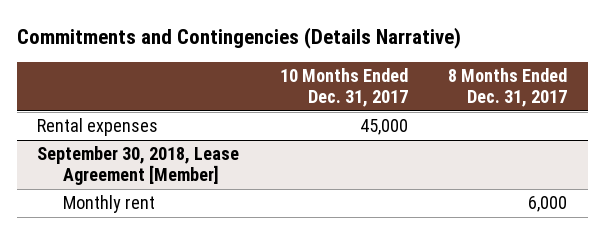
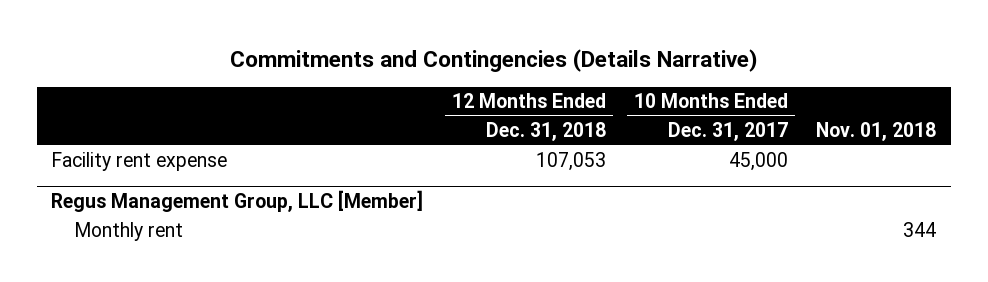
- | 10 Months Ended Dec. 31, 2017 | 8 Months Ended Dec. 31, 2017
+ | 12 Months Ended Dec. 31, 2018 | 10 Months Ended Dec. 31, 2017 | Nov. 01, 2018
- Rental expenses | 45,000 |
- September 30, 2018, Lease Agreement [Member]
- Monthly rent | | 6,000
+ Facility rent expense | 107,053 | 45,000 |
+ Regus Management Group, LLC [Member]
+ Monthly rent | | | 344

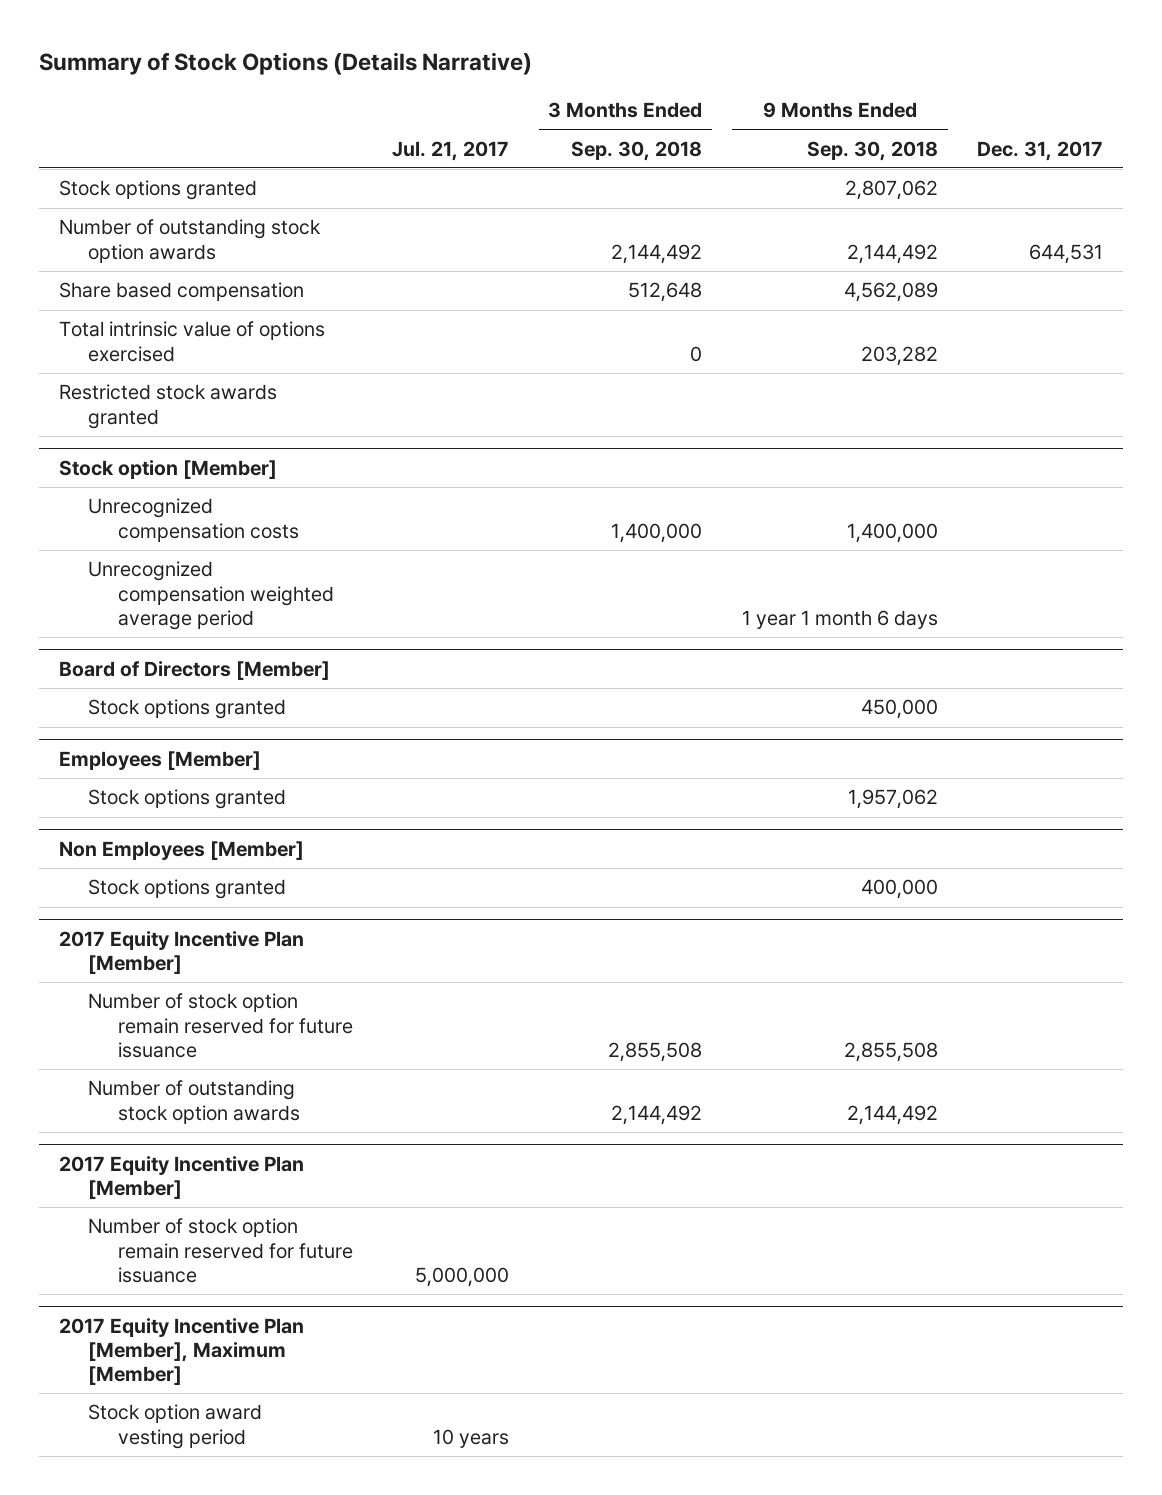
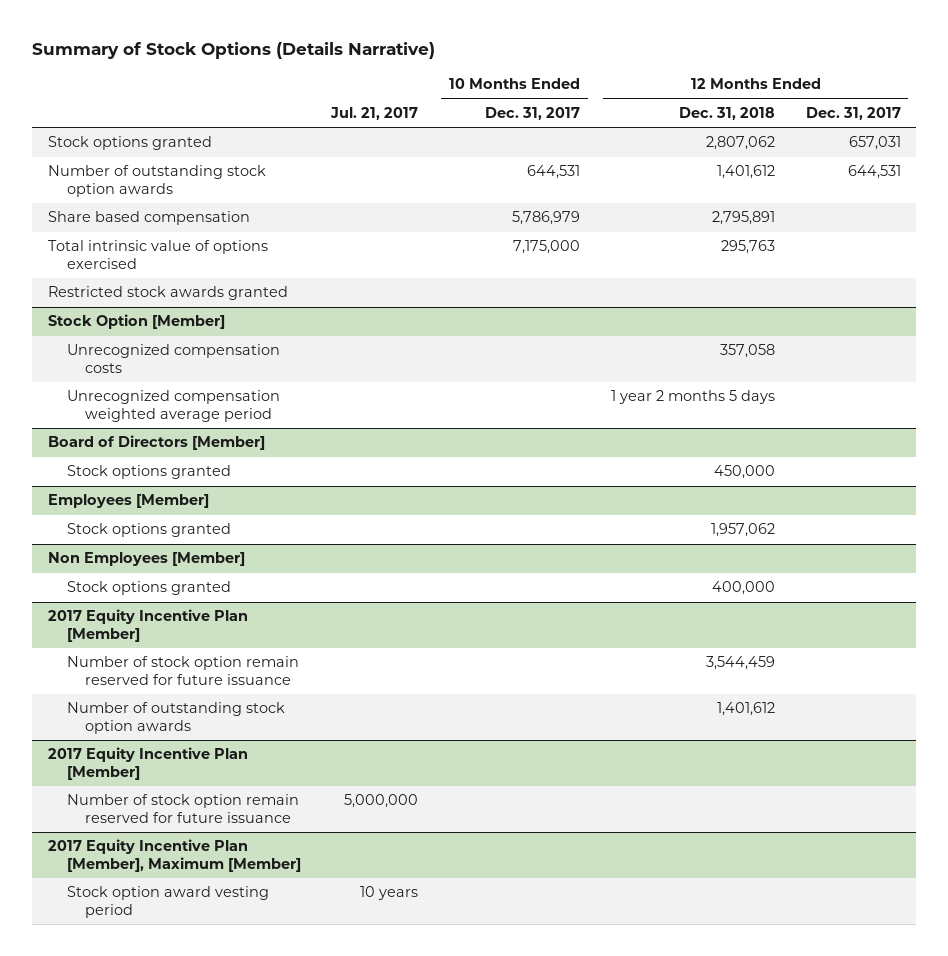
- | Jul. 21, 2017 | 3 Months Ended Sep. 30, 2018 | 9 Months Ended Sep. 30, 2018 | Dec. 31, 2017
+ | Jul. 21, 2017 | 10 Months Ended Dec. 31, 2017 | 12 Months Ended Dec. 31, 2018 | 12 Months Ended Dec. 31, 2017
- Stock option [Member]
+ Stock Option [Member]

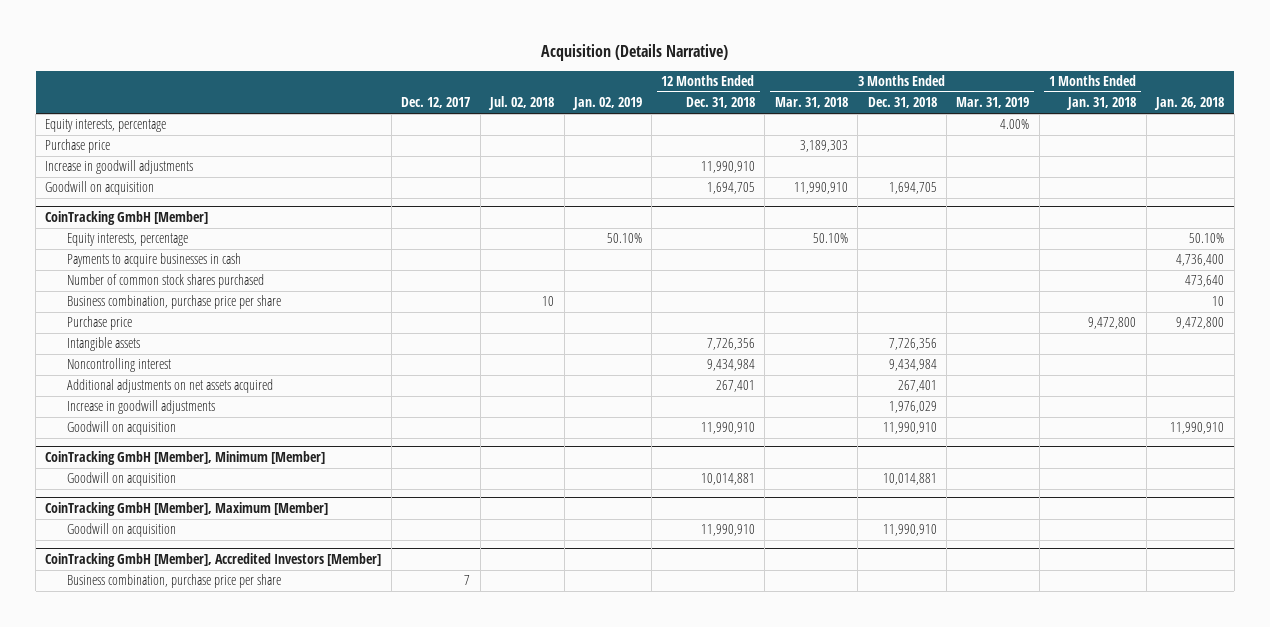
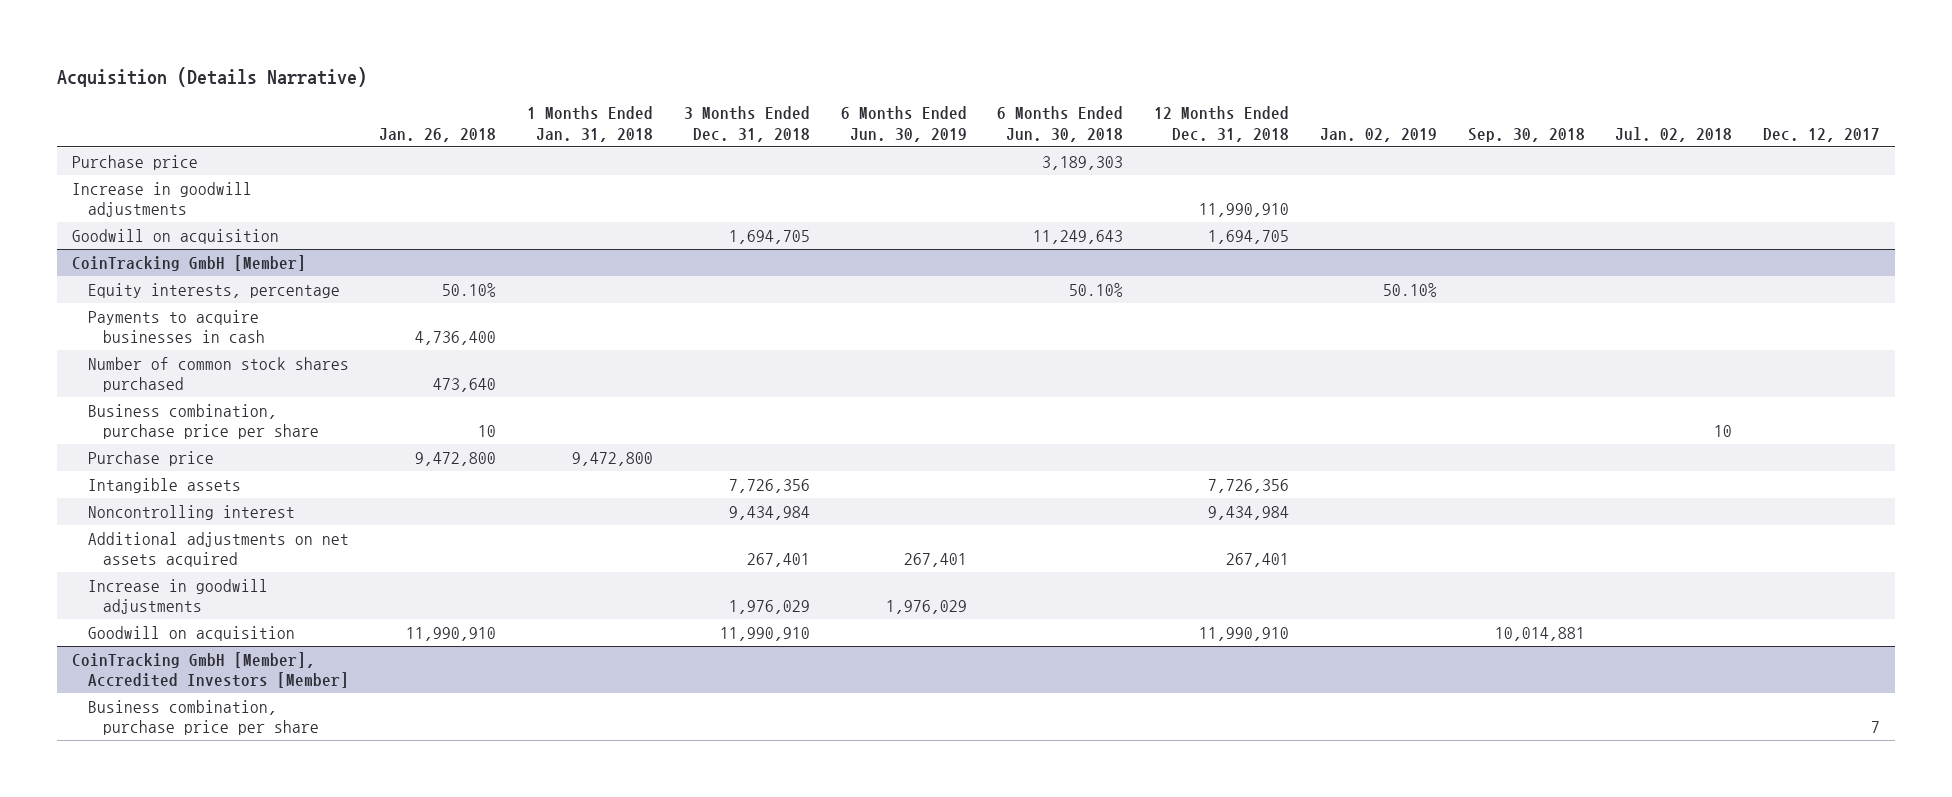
- | Dec. 12, 2017 | Jul. 02, 2018 | Jan. 02, 2019 | 12 Months Ended Dec. 31, 2018 | 3 Months Ended Mar. 31, 2018 | 3 Months Ended Dec. 31, 2018 | 3 Months Ended Mar. 31, 2019 | 1 Months Ended Jan. 31, 2018 | Jan. 26, 2018
+ | Jan. 26, 2018 | 1 Months Ended Jan. 31, 2018 | 3 Months Ended Dec. 31, 2018 | 6 Months Ended Jun. 30, 2019 | 6 Months Ended Jun. 30, 2018 | 12 Months Ended Dec. 31, 2018 | Jan. 02, 2019 | Sep. 30, 2018 | Jul. 02, 2018 | Dec. 12, 2017
- Equity interests, percentage | | | | | | | 4.00% | |
- CoinTracking GmbH [Member], Minimum [Member]
- Goodwill on acquisition | | | | 10,014,881 | | 10,014,881 | | |
- CoinTracking GmbH [Member], Maximum [Member]
- Goodwill on acquisition | | | | 11,990,910 | | 11,990,910 | | |

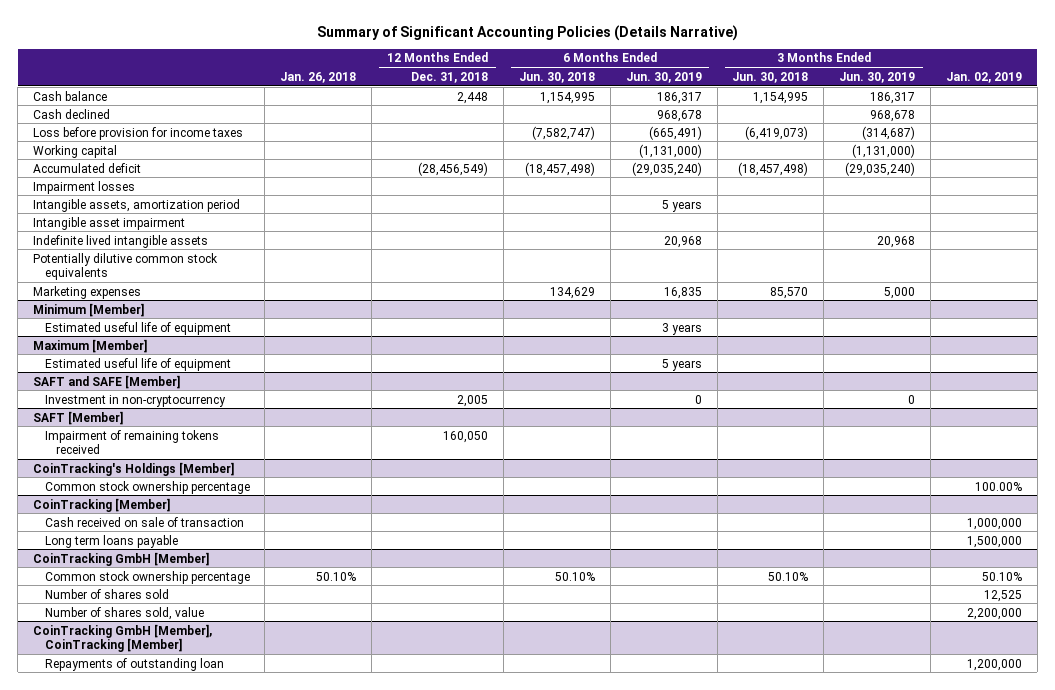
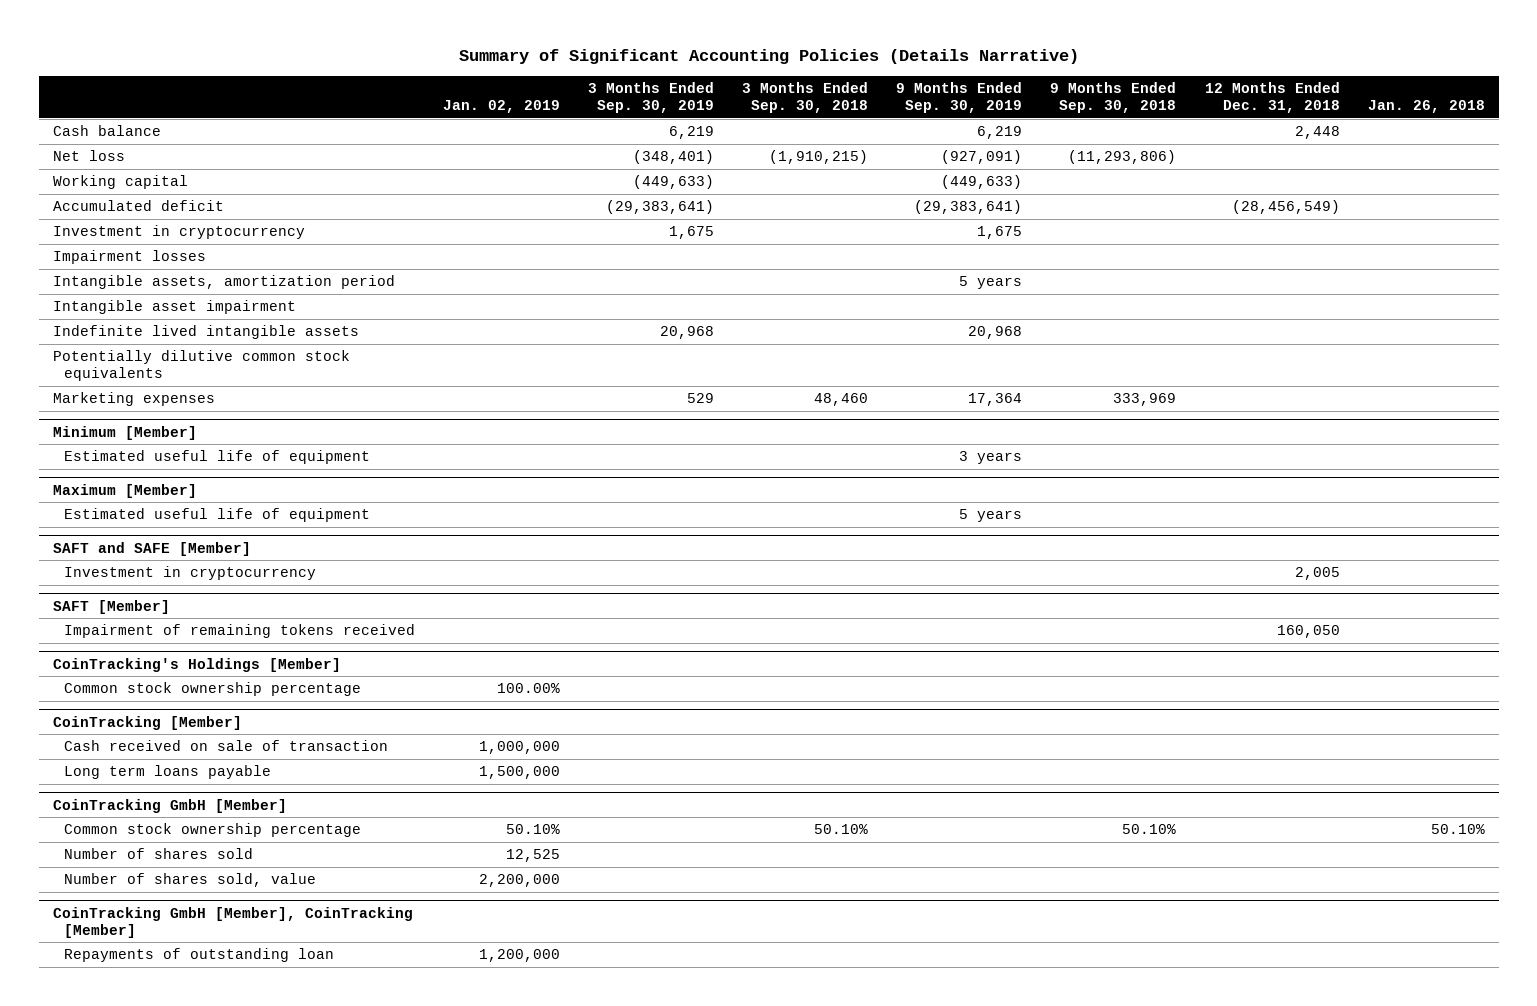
- | Jan. 26, 2018 | 12 Months Ended Dec. 31, 2018 | 6 Months Ended Jun. 30, 2018 | 6 Months Ended Jun. 30, 2019 | 3 Months Ended Jun. 30, 2018 | 3 Months Ended Jun. 30, 2019 | Jan. 02, 2019
+ | Jan. 02, 2019 | 3 Months Ended Sep. 30, 2019 | 3 Months Ended Sep. 30, 2018 | 9 Months Ended Sep. 30, 2019 | 9 Months Ended Sep. 30, 2018 | 12 Months Ended Dec. 31, 2018 | Jan. 26, 2018
- Cash declined | | | | 968,678 | | 968,678 |
- Loss before provision for income taxes | | | (7,582,747) | (665,491) | (6,419,073) | (314,687) |
+ Net loss | | (348,401) | (1,910,215) | (927,091) | (11,293,806) | |
+ Investment in cryptocurrency | | 1,675 | | 1,675 | | |
@ SAFT and SAFE [Member]
- Investment in non-cryptocurrency | | 2,005 | | 0 | | 0 |
+ Investment in cryptocurrency | | | | | | 2,005 |

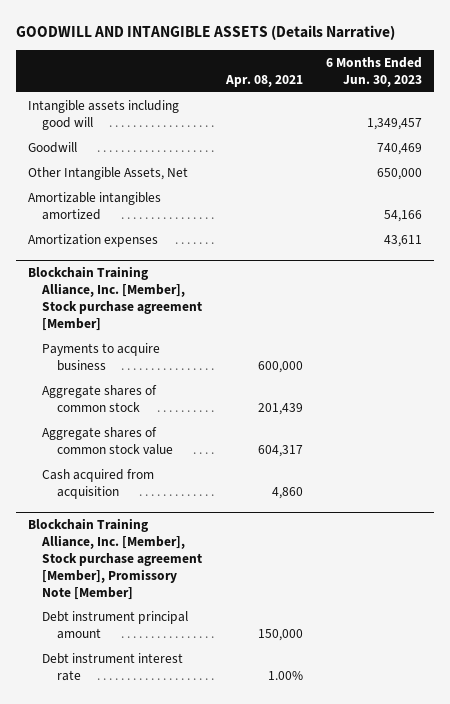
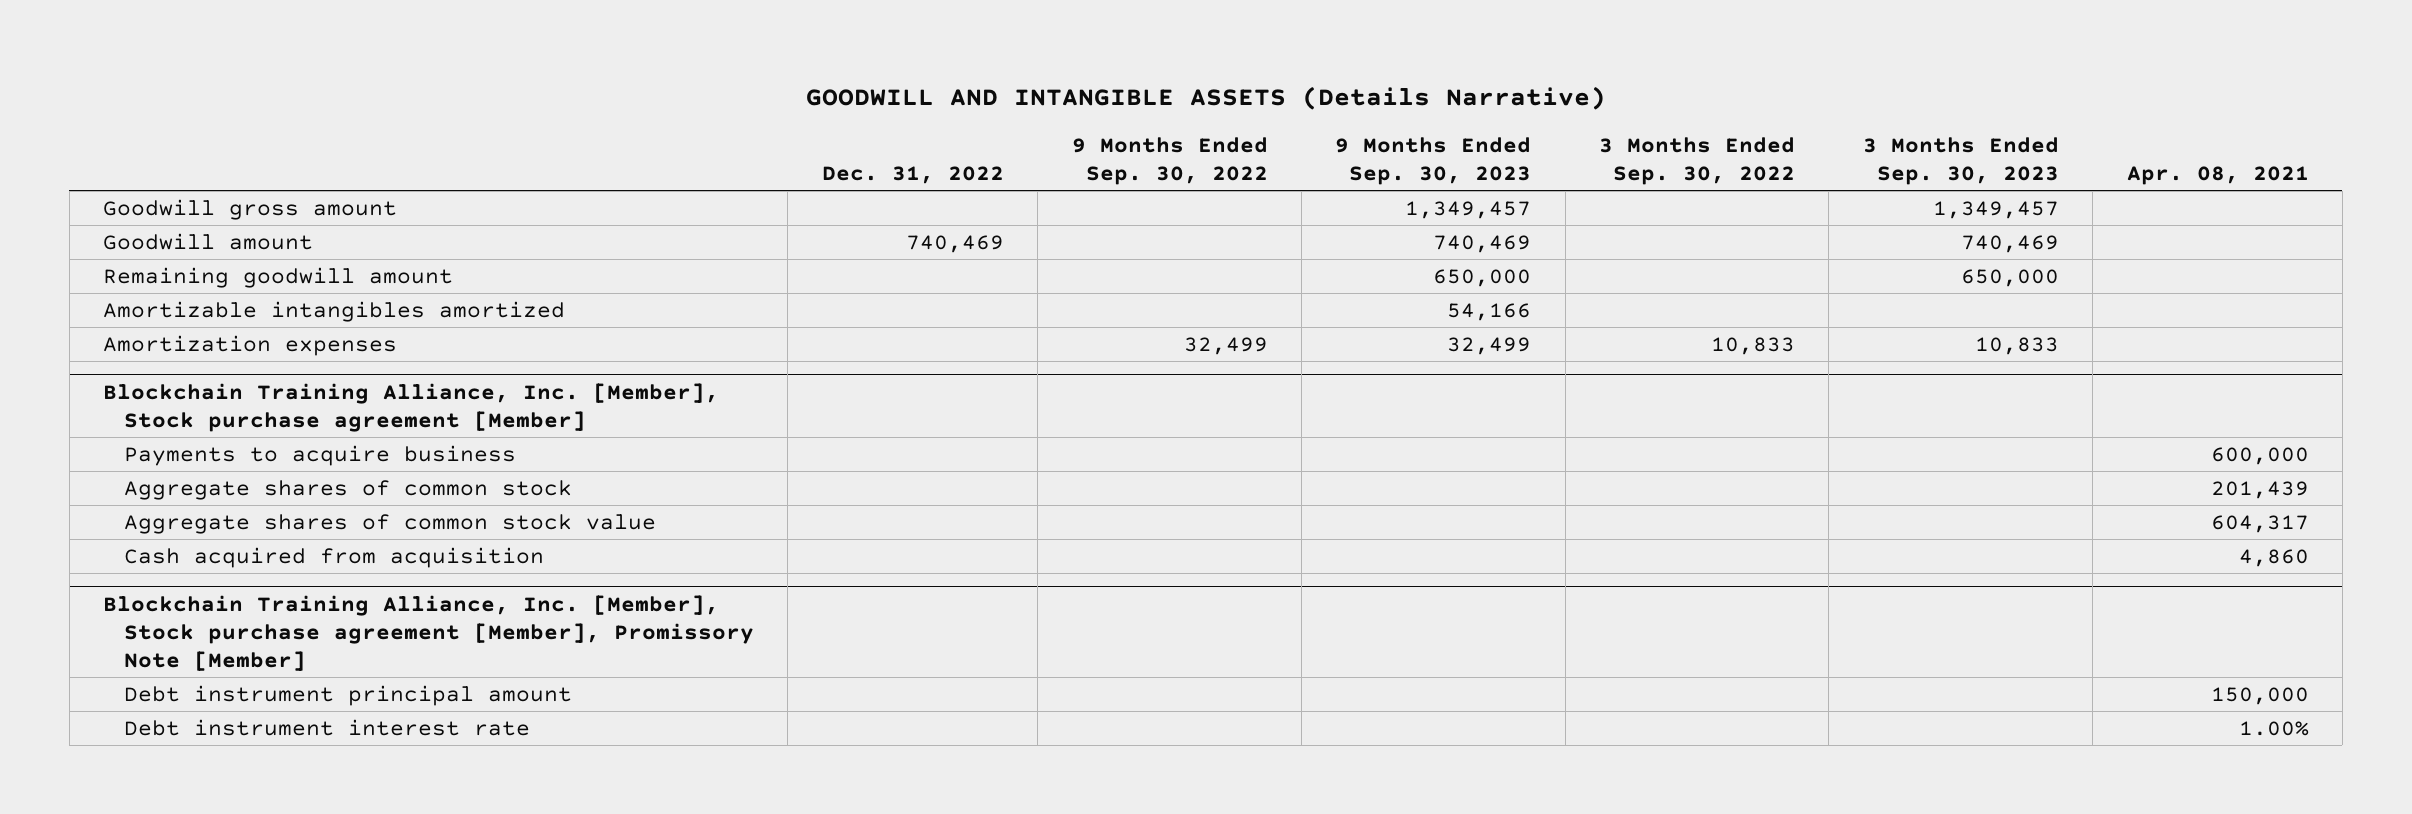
- | Apr. 08, 2021 | 6 Months Ended Jun. 30, 2023
+ | Dec. 31, 2022 | 9 Months Ended Sep. 30, 2022 | 9 Months Ended Sep. 30, 2023 | 3 Months Ended Sep. 30, 2022 | 3 Months Ended Sep. 30, 2023 | Apr. 08, 2021
- Intangible assets including good will | | 1,349,457
- Goodwill | | 740,469
- Other Intangible Assets, Net | | 650,000
+ Goodwill gross amount | | | 1,349,457 | | 1,349,457 |
+ Goodwill amount | 740,469 | | 740,469 | | 740,469 |
+ Remaining goodwill amount | | | 650,000 | | 650,000 |

